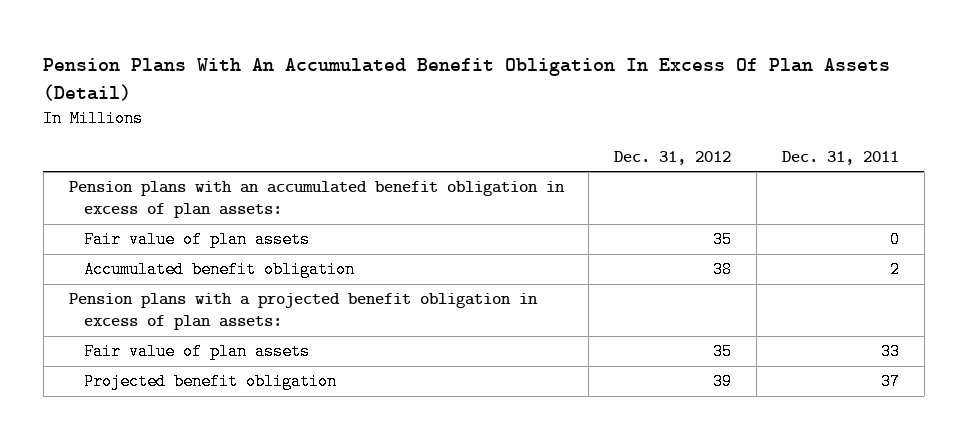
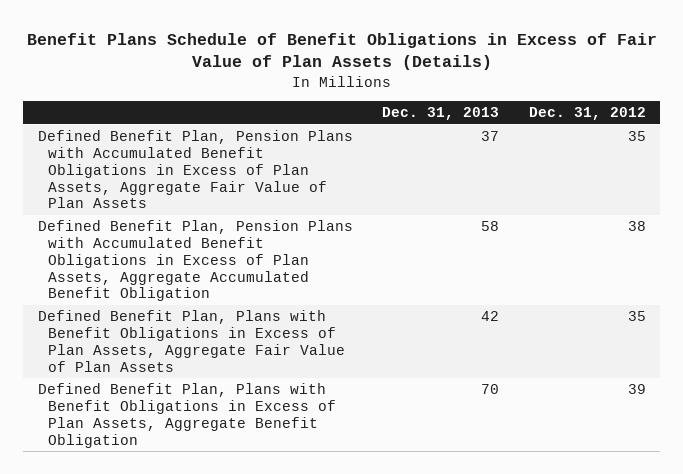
- Pension Plans With An Accumulated Benefit Obligation In Excess Of Plan Assets (Detail)
+ Benefit Plans Schedule of Benefit Obligations in Excess of Fair Value of Plan Assets (Details)
- | Dec. 31, 2012 | Dec. 31, 2011
+ | Dec. 31, 2013 | Dec. 31, 2012
- Pension plans with an accumulated benefit obligation in excess of plan assets:
- Fair value of plan assets | 35 | 0
- Accumulated benefit obligation | 38 | 2
- Pension plans with a projected benefit obligation in excess of plan assets:
- Fair value of plan assets | 35 | 33
- Projected benefit obligation | 39 | 37
+ Defined Benefit Plan, Pension Plans with Accumulated Benefit Obligations in Excess of Plan Assets, Aggregate Fair Value of Plan Assets | 37 | 35
+ Defined Benefit Plan, Pension Plans with Accumulated Benefit Obligations in Excess of Plan Assets, Aggregate Accumulated Benefit Obligation | 58 | 38
+ Defined Benefit Plan, Plans with Benefit Obligations in Excess of Plan Assets, Aggregate Fair Value of Plan Assets | 42 | 35
+ Defined Benefit Plan, Plans with Benefit Obligations in Excess of Plan Assets, Aggregate Benefit Obligation | 70 | 39

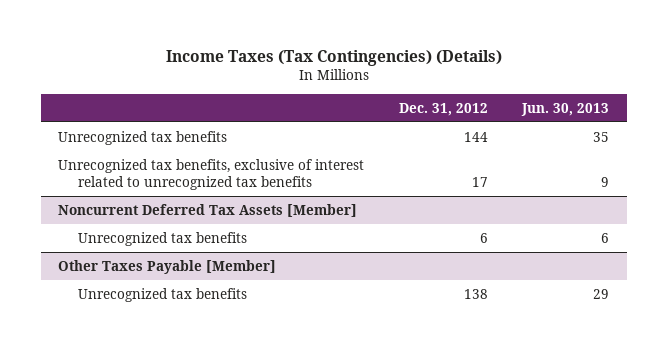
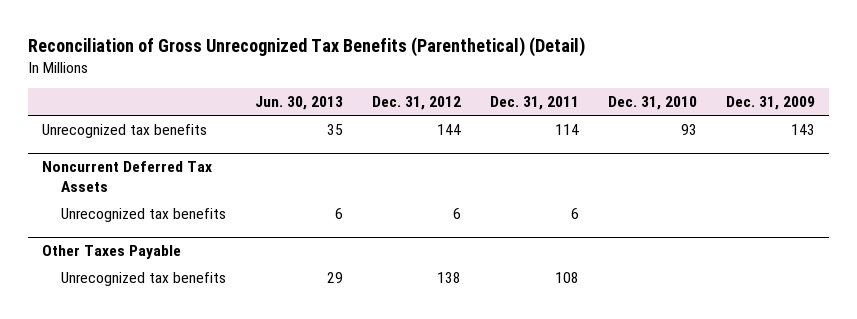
- Income Taxes (Tax Contingencies) (Details)
+ Reconciliation of Gross Unrecognized Tax Benefits (Parenthetical) (Detail)
- | Dec. 31, 2012 | Jun. 30, 2013
+ | Jun. 30, 2013 | Dec. 31, 2012 | Dec. 31, 2011 | Dec. 31, 2010 | Dec. 31, 2009
- Unrecognized tax benefits, exclusive of interest related to unrecognized tax benefits | 17 | 9
- Noncurrent Deferred Tax Assets [Member]
+ Noncurrent Deferred Tax Assets
- Other Taxes Payable [Member]
+ Other Taxes Payable

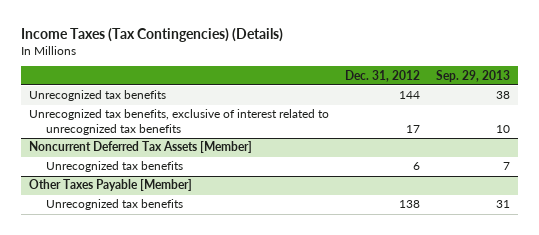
- Reconciliation of Gross Unrecognized Tax Benefits (Parenthetical) (Detail)
+ Income Taxes (Tax Contingencies) (Details)
- | Jun. 30, 2013 | Dec. 31, 2012 | Dec. 31, 2011 | Dec. 31, 2010 | Dec. 31, 2009
+ | Dec. 31, 2012 | Sep. 29, 2013
- Noncurrent Deferred Tax Assets
+ Unrecognized tax benefits, exclusive of interest related to unrecognized tax benefits | 17 | 10
+ Noncurrent Deferred Tax Assets [Member]
- Other Taxes Payable
+ Other Taxes Payable [Member]

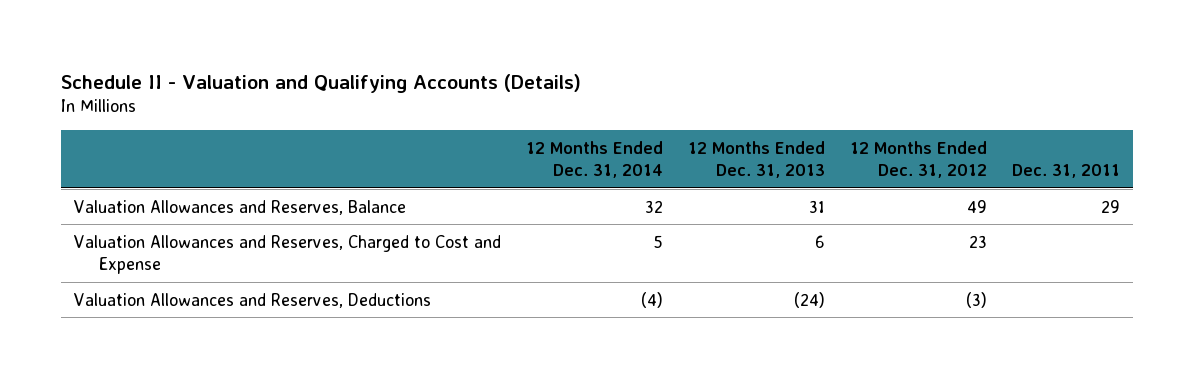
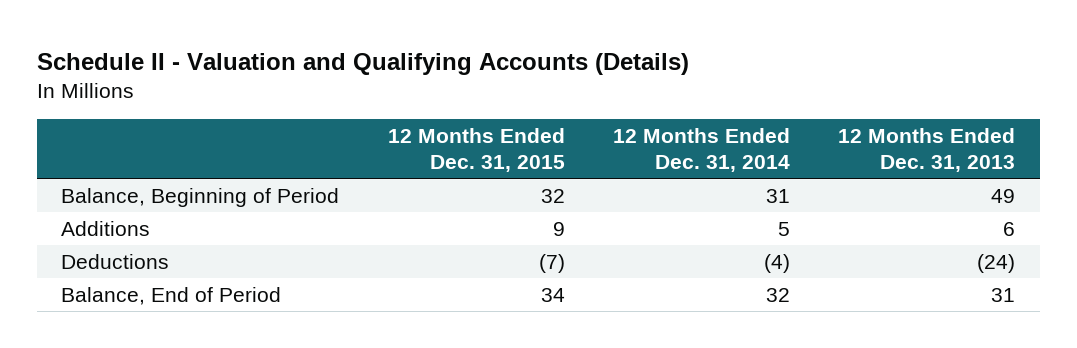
- | 12 Months Ended Dec. 31, 2014 | 12 Months Ended Dec. 31, 2013 | 12 Months Ended Dec. 31, 2012 | Dec. 31, 2011
+ | 12 Months Ended Dec. 31, 2015 | 12 Months Ended Dec. 31, 2014 | 12 Months Ended Dec. 31, 2013
- Valuation Allowances and Reserves, Balance | 32 | 31 | 49 | 29
- Valuation Allowances and Reserves, Charged to Cost and Expense | 5 | 6 | 23 |
- Valuation Allowances and Reserves, Deductions | (4) | (24) | (3) |
+ Balance, Beginning of Period | 32 | 31 | 49
+ Additions | 9 | 5 | 6
+ Deductions | (7) | (4) | (24)
+ Balance, End of Period | 34 | 32 | 31

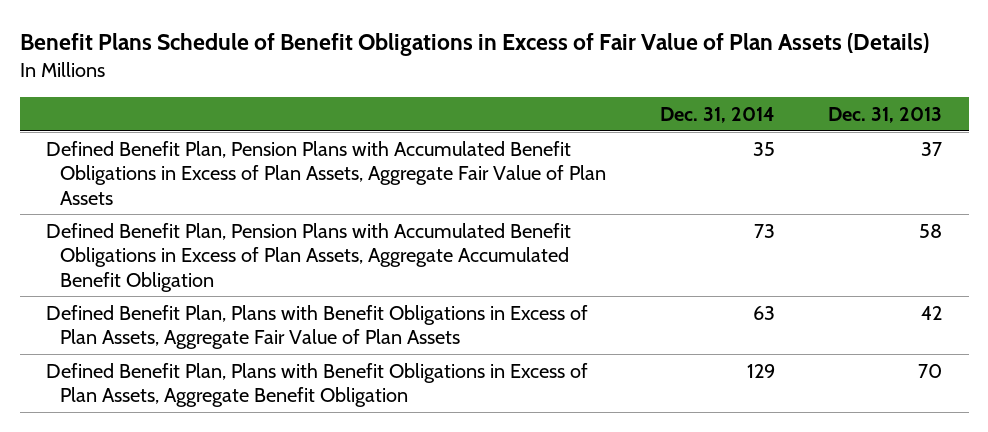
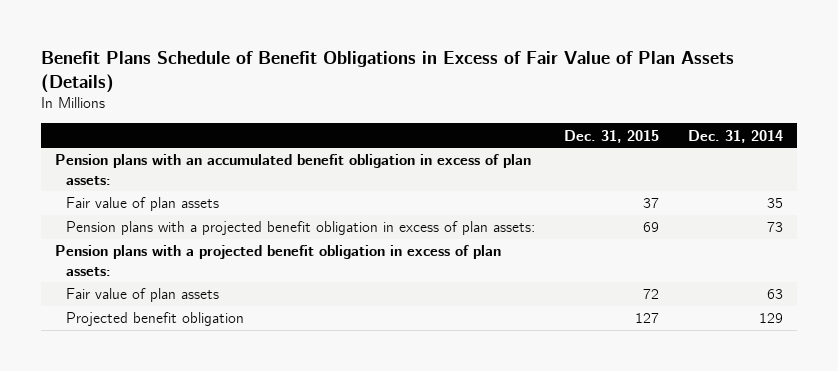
- | Dec. 31, 2014 | Dec. 31, 2013
+ | Dec. 31, 2015 | Dec. 31, 2014
- Defined Benefit Plan, Pension Plans with Accumulated Benefit Obligations in Excess of Plan Assets, Aggregate Fair Value of Plan Assets | 35 | 37
- Defined Benefit Plan, Pension Plans with Accumulated Benefit Obligations in Excess of Plan Assets, Aggregate Accumulated Benefit Obligation | 73 | 58
- Defined Benefit Plan, Plans with Benefit Obligations in Excess of Plan Assets, Aggregate Fair Value of Plan Assets | 63 | 42
- Defined Benefit Plan, Plans with Benefit Obligations in Excess of Plan Assets, Aggregate Benefit Obligation | 129 | 70
+ Pension plans with an accumulated benefit obligation in excess of plan assets:
+ Fair value of plan assets | 37 | 35
+ Pension plans with a projected benefit obligation in excess of plan assets: | 69 | 73
+ Pension plans with a projected benefit obligation in excess of plan assets:
+ Fair value of plan assets | 72 | 63
+ Projected benefit obligation | 127 | 129

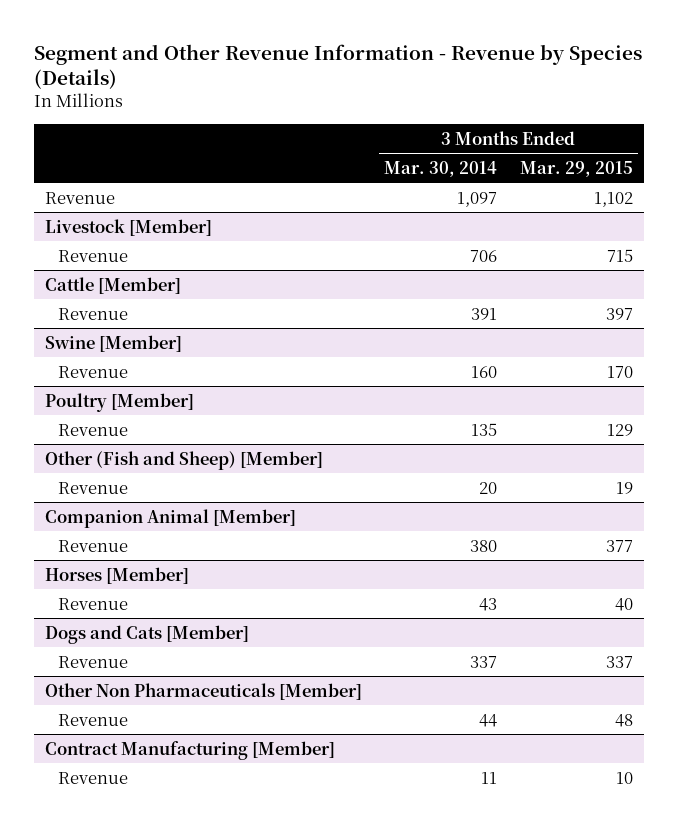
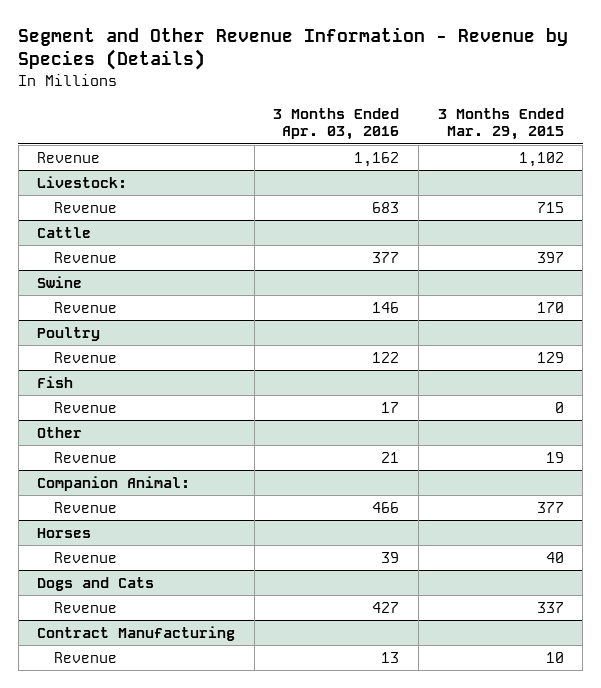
- | 3 Months Ended Mar. 30, 2014 | 3 Months Ended Mar. 29, 2015
+ | 3 Months Ended Apr. 03, 2016 | 3 Months Ended Mar. 29, 2015
- Livestock [Member]
+ Livestock:
- Cattle [Member]
+ Cattle
- Swine [Member]
+ Swine
- Poultry [Member]
+ Poultry
- Other (Fish and Sheep) [Member]
+ Fish
+ Revenue | 17 | 0
+ Other
- Companion Animal [Member]
+ Companion Animal:
- Horses [Member]
+ Horses
- Dogs and Cats [Member]
+ Dogs and Cats
- Other Non Pharmaceuticals [Member]
- Revenue | 44 | 48
- Contract Manufacturing [Member]
+ Contract Manufacturing

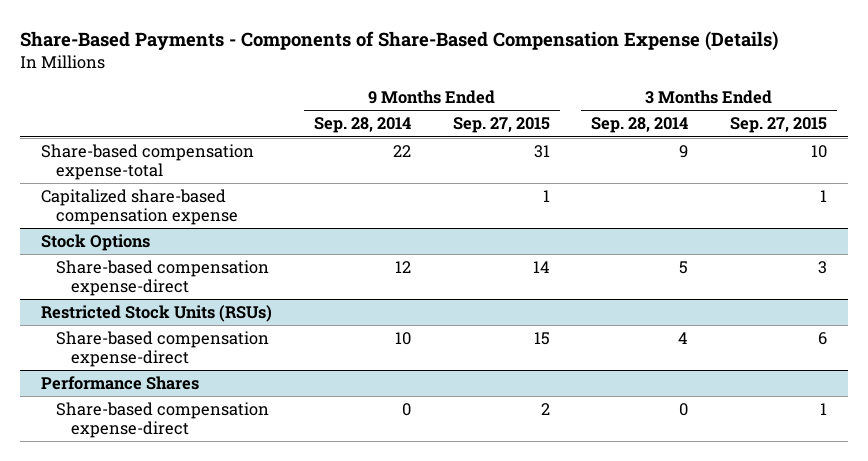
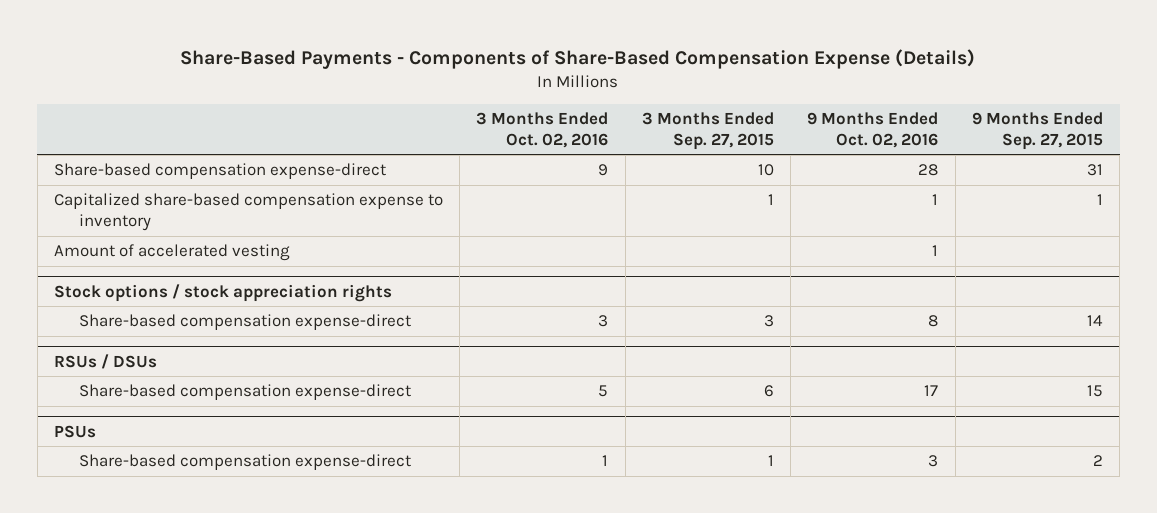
- | 9 Months Ended Sep. 28, 2014 | 9 Months Ended Sep. 27, 2015 | 3 Months Ended Sep. 28, 2014 | 3 Months Ended Sep. 27, 2015
+ | 3 Months Ended Oct. 02, 2016 | 3 Months Ended Sep. 27, 2015 | 9 Months Ended Oct. 02, 2016 | 9 Months Ended Sep. 27, 2015
- Share-based compensation expense-total | 22 | 31 | 9 | 10
- Capitalized share-based compensation expense | | 1 | | 1
- Stock Options
+ Share-based compensation expense-direct | 9 | 10 | 28 | 31
+ Capitalized share-based compensation expense to inventory | | 1 | 1 | 1
+ Amount of accelerated vesting | | | 1 |
+ Stock options / stock appreciation rights
- Restricted Stock Units (RSUs)
+ RSUs / DSUs
- Performance Shares
+ PSUs

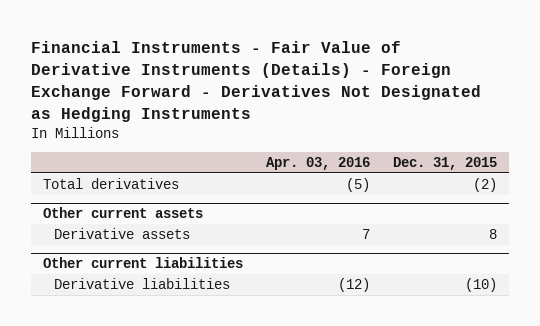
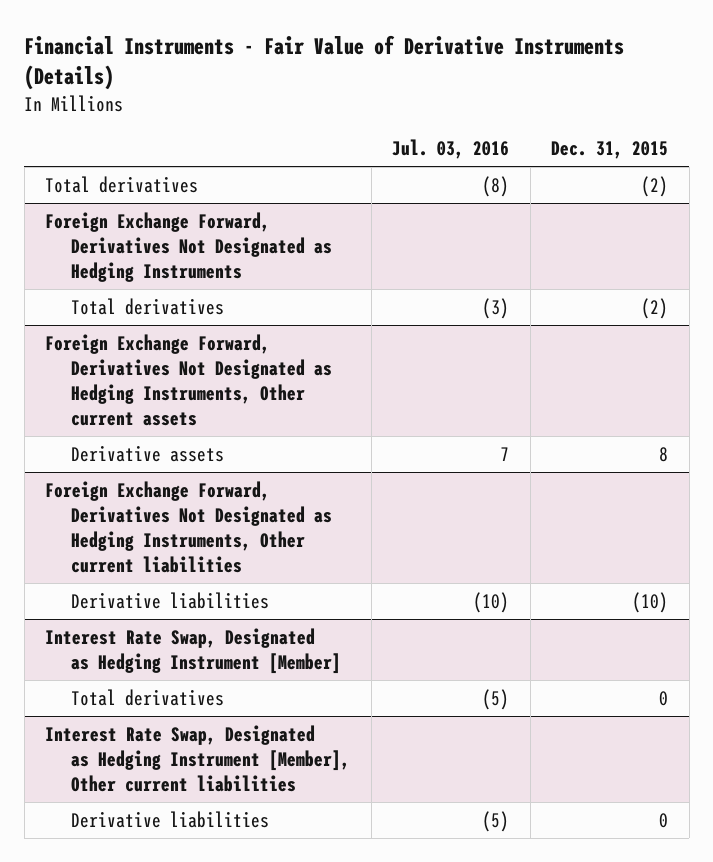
- Financial Instruments - Fair Value of Derivative Instruments (Details) - Foreign Exchange Forward - Derivatives Not Designated as Hedging Instruments
+ Financial Instruments - Fair Value of Derivative Instruments (Details)
- | Apr. 03, 2016 | Dec. 31, 2015
+ | Jul. 03, 2016 | Dec. 31, 2015
- Other current assets
+ Foreign Exchange Forward, Derivatives Not Designated as Hedging Instruments
+ Total derivatives | (3) | (2)
+ Foreign Exchange Forward, Derivatives Not Designated as Hedging Instruments, Other current assets
- Other current liabilities
+ Foreign Exchange Forward, Derivatives Not Designated as Hedging Instruments, Other current liabilities
+ Interest Rate Swap, Designated as Hedging Instrument [Member]
+ Total derivatives | (5) | 0
+ Interest Rate Swap, Designated as Hedging Instrument [Member], Other current liabilities
+ Derivative liabilities | (5) | 0

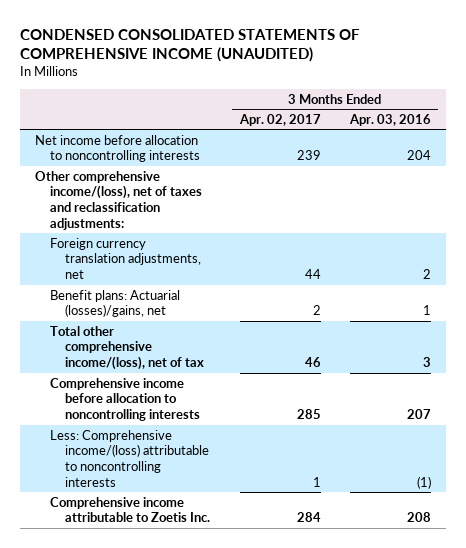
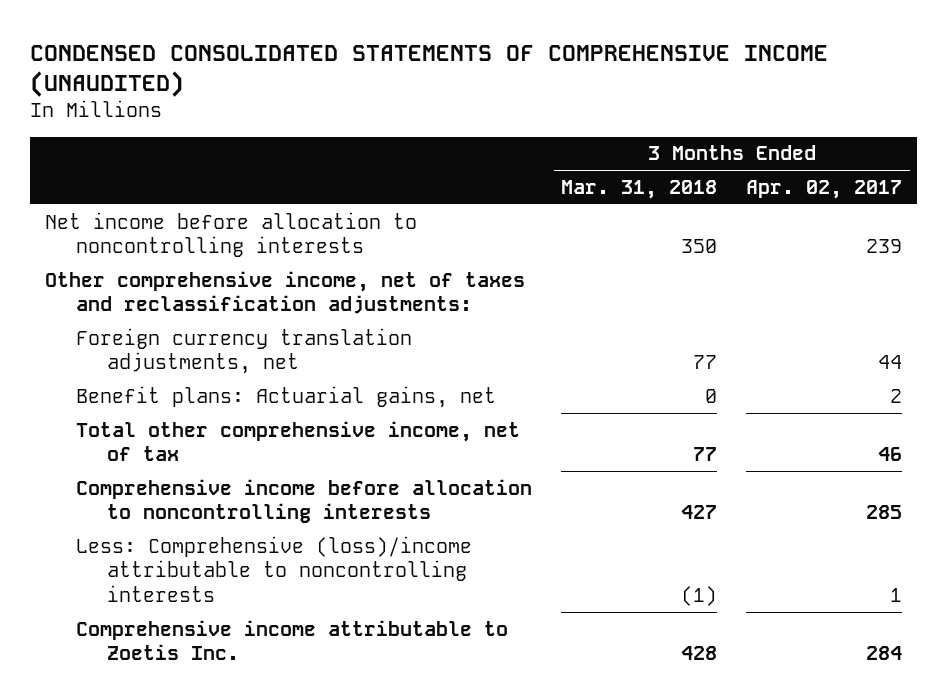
- | 3 Months Ended Apr. 02, 2017 | 3 Months Ended Apr. 03, 2016
+ | 3 Months Ended Mar. 31, 2018 | 3 Months Ended Apr. 02, 2017
- Other comprehensive income/(loss), net of taxes and reclassification adjustments:
+ Other comprehensive income, net of taxes and reclassification adjustments:
- Benefit plans: Actuarial (losses)/gains, net | 2 | 1
- Total other comprehensive income/(loss), net of tax | 46 | 3
+ Benefit plans: Actuarial gains, net | 0 | 2
+ Total other comprehensive income, net of tax | 77 | 46
- Less: Comprehensive income/(loss) attributable to noncontrolling interests | 1 | (1)
+ Less: Comprehensive (loss)/income attributable to noncontrolling interests | (1) | 1

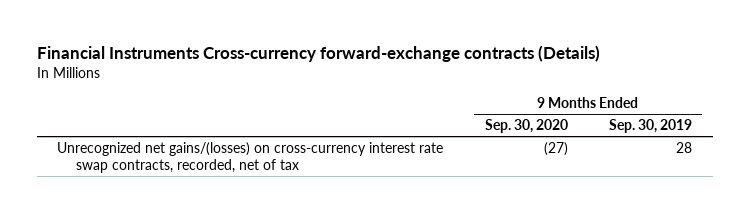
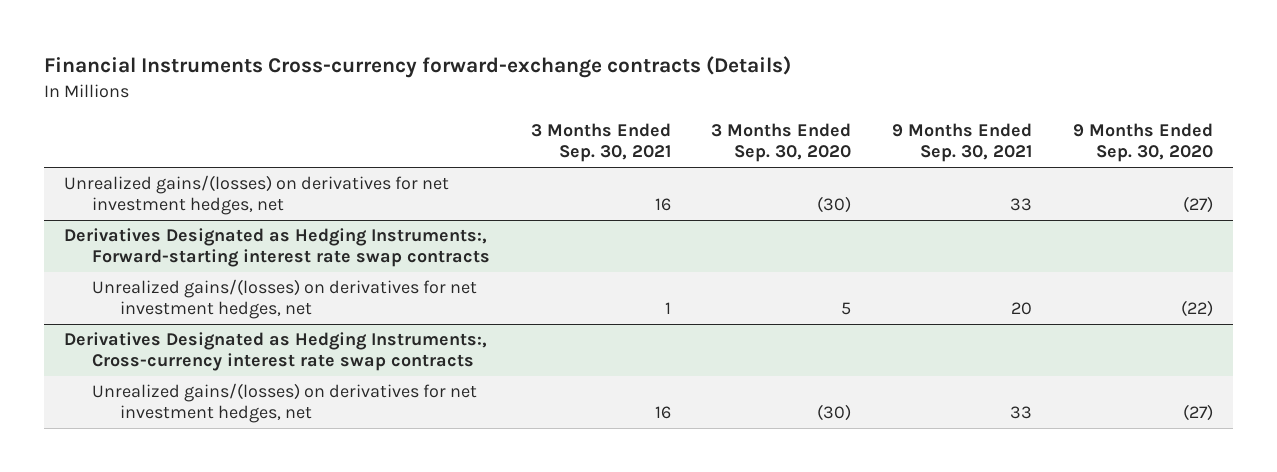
- | 9 Months Ended Sep. 30, 2020 | 9 Months Ended Sep. 30, 2019
+ | 3 Months Ended Sep. 30, 2021 | 3 Months Ended Sep. 30, 2020 | 9 Months Ended Sep. 30, 2021 | 9 Months Ended Sep. 30, 2020
- Unrecognized net gains/(losses) on cross-currency interest rate swap contracts, recorded, net of tax | (27) | 28
+ Unrealized gains/(losses) on derivatives for net investment hedges, net | 16 | (30) | 33 | (27)
+ Derivatives Designated as Hedging Instruments:, Forward-starting interest rate swap contracts
+ Unrealized gains/(losses) on derivatives for net investment hedges, net | 1 | 5 | 20 | (22)
+ Derivatives Designated as Hedging Instruments:, Cross-currency interest rate swap contracts
+ Unrealized gains/(losses) on derivatives for net investment hedges, net | 16 | (30) | 33 | (27)

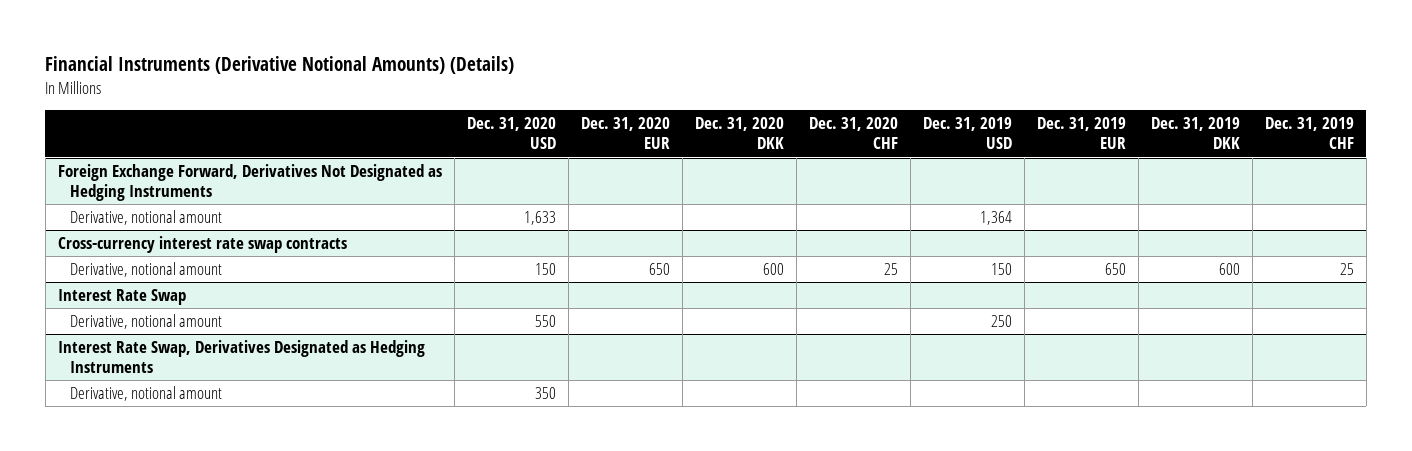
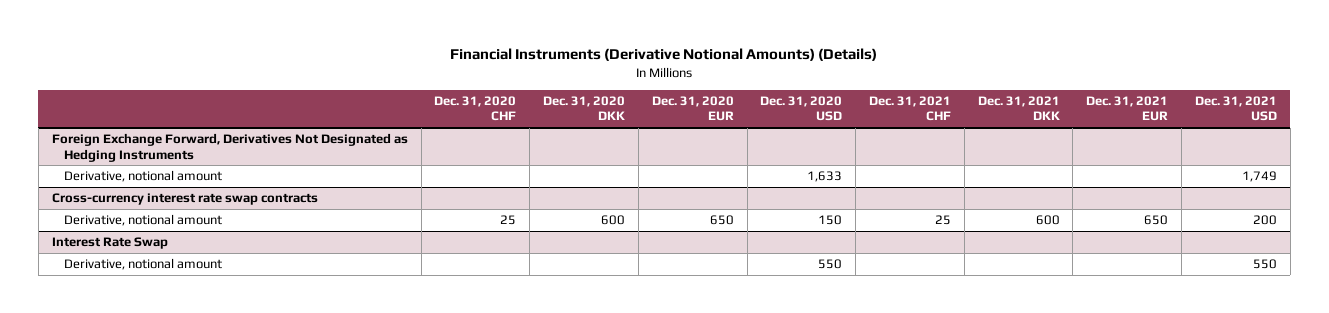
- | Dec. 31, 2020 USD | Dec. 31, 2020 EUR | Dec. 31, 2020 DKK | Dec. 31, 2020 CHF | Dec. 31, 2019 USD | Dec. 31, 2019 EUR | Dec. 31, 2019 DKK | Dec. 31, 2019 CHF
+ | Dec. 31, 2020 CHF | Dec. 31, 2020 DKK | Dec. 31, 2020 EUR | Dec. 31, 2020 USD | Dec. 31, 2021 CHF | Dec. 31, 2021 DKK | Dec. 31, 2021 EUR | Dec. 31, 2021 USD
- Interest Rate Swap, Derivatives Designated as Hedging Instruments
- Derivative, notional amount | 350 | | | | | | |

